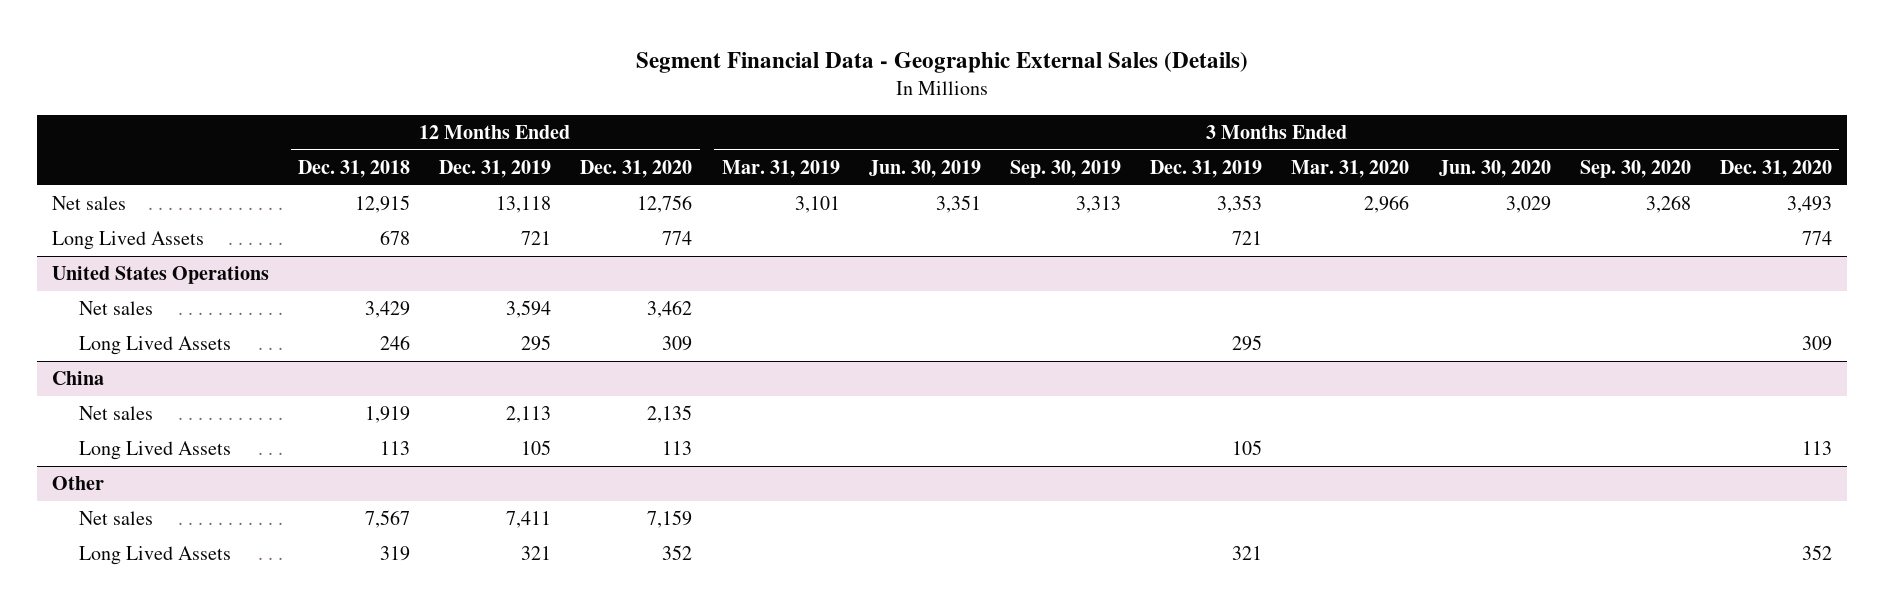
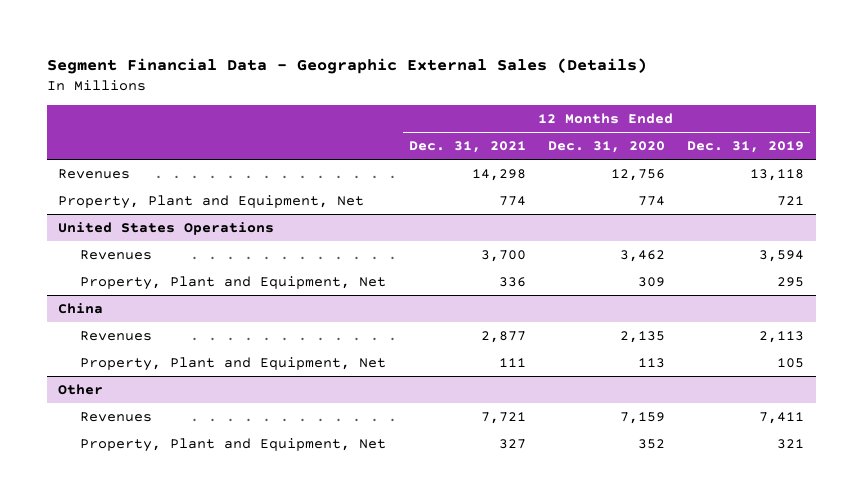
- | 12 Months Ended Dec. 31, 2018 | 12 Months Ended Dec. 31, 2019 | 12 Months Ended Dec. 31, 2020 | 3 Months Ended Mar. 31, 2019 | 3 Months Ended Jun. 30, 2019 | 3 Months Ended Sep. 30, 2019 | 3 Months Ended Dec. 31, 2019 | 3 Months Ended Mar. 31, 2020 | 3 Months Ended Jun. 30, 2020 | 3 Months Ended Sep. 30, 2020 | 3 Months Ended Dec. 31, 2020
+ | 12 Months Ended Dec. 31, 2021 | 12 Months Ended Dec. 31, 2020 | 12 Months Ended Dec. 31, 2019
- Net sales | 12,915 | 13,118 | 12,756 | 3,101 | 3,351 | 3,313 | 3,353 | 2,966 | 3,029 | 3,268 | 3,493
- Long Lived Assets | 678 | 721 | 774 | | | | 721 | | | | 774
+ Revenues | 14,298 | 12,756 | 13,118
+ Property, Plant and Equipment, Net | 774 | 774 | 721
@ United States Operations
- Net sales | 3,429 | 3,594 | 3,462 | | | | | | | |
- Long Lived Assets | 246 | 295 | 309 | | | | 295 | | | | 309
+ Revenues | 3,700 | 3,462 | 3,594
+ Property, Plant and Equipment, Net | 336 | 309 | 295
@ China
- Net sales | 1,919 | 2,113 | 2,135 | | | | | | | |
- Long Lived Assets | 113 | 105 | 113 | | | | 105 | | | | 113
+ Revenues | 2,877 | 2,135 | 2,113
+ Property, Plant and Equipment, Net | 111 | 113 | 105
@ Other
- Net sales | 7,567 | 7,411 | 7,159 | | | | | | | |
- Long Lived Assets | 319 | 321 | 352 | | | | 321 | | | | 352
+ Revenues | 7,721 | 7,159 | 7,411
+ Property, Plant and Equipment, Net | 327 | 352 | 321

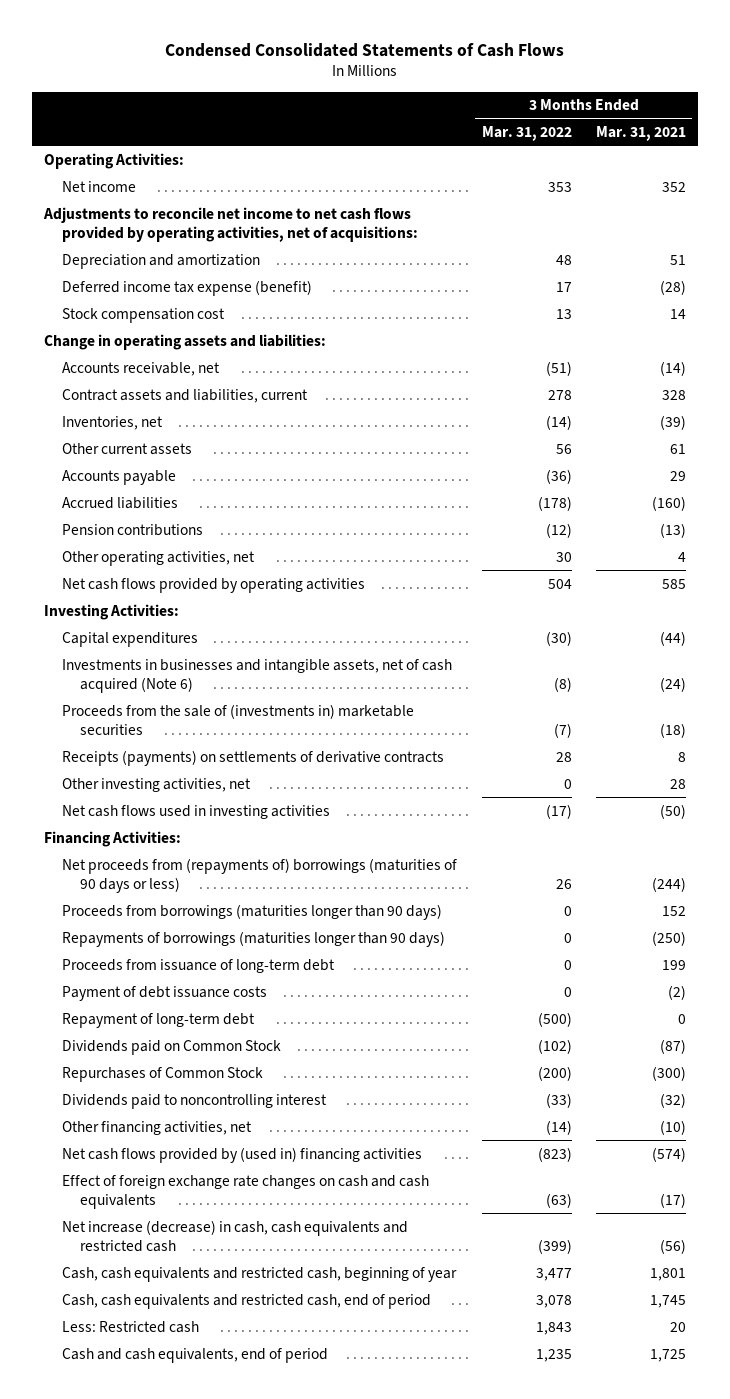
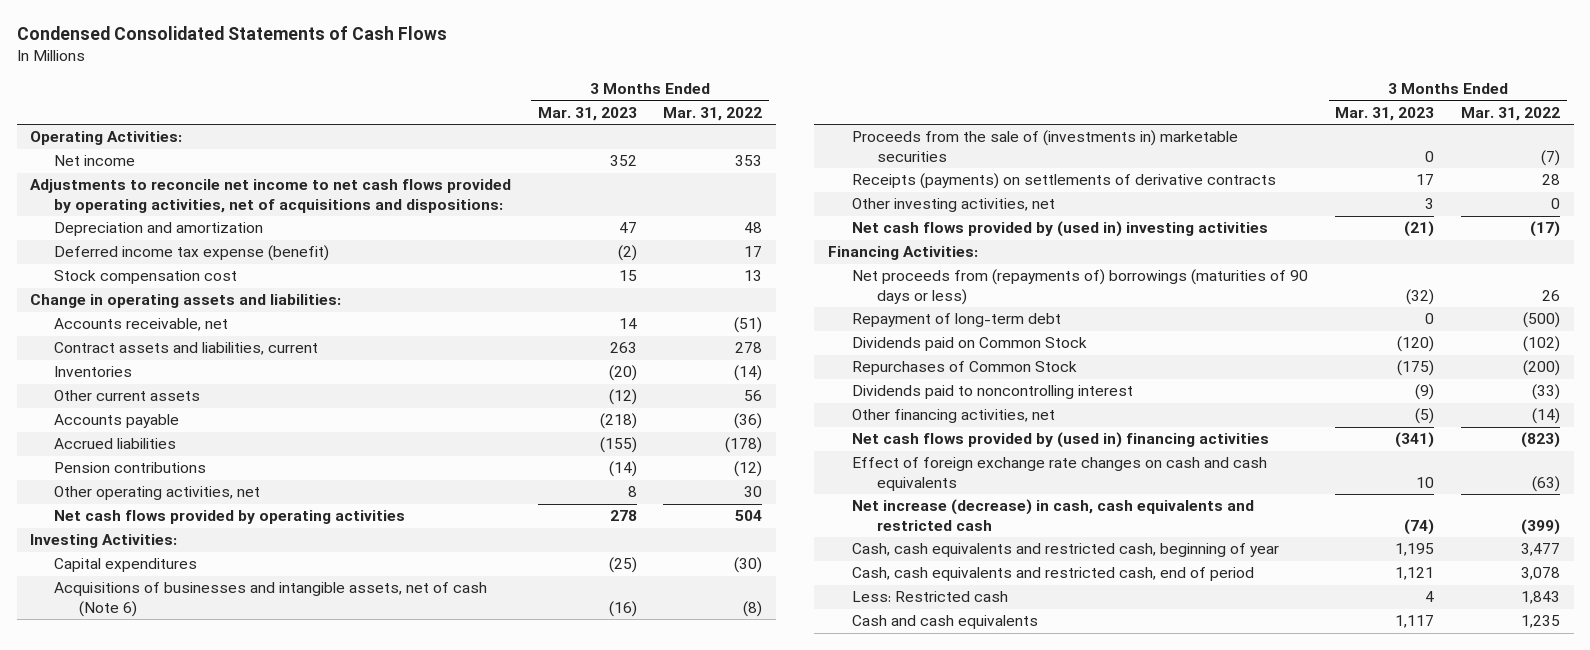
- | 3 Months Ended Mar. 31, 2022 | 3 Months Ended Mar. 31, 2021
+ | 3 Months Ended Mar. 31, 2023 | 3 Months Ended Mar. 31, 2022
- Adjustments to reconcile net income to net cash flows provided by operating activities, net of acquisitions:
+ Adjustments to reconcile net income to net cash flows provided by operating activities, net of acquisitions and dispositions:
- Inventories, net | (14) | (39)
+ Inventories | (20) | (14)
- Investments in businesses and intangible assets, net of cash acquired (Note 6) | (8) | (24)
+ Acquisitions of businesses and intangible assets, net of cash (Note 6) | (16) | (8)
- Net cash flows used in investing activities | (17) | (50)
+ Net cash flows provided by (used in) investing activities | (21) | (17)
- Proceeds from borrowings (maturities longer than 90 days) | 0 | 152
- Repayments of borrowings (maturities longer than 90 days) | 0 | (250)
- Proceeds from issuance of long-term debt | 0 | 199
- Payment of debt issuance costs | 0 | (2)
- Cash and cash equivalents, end of period | 1,235 | 1,725
+ Cash and cash equivalents | 1,117 | 1,235

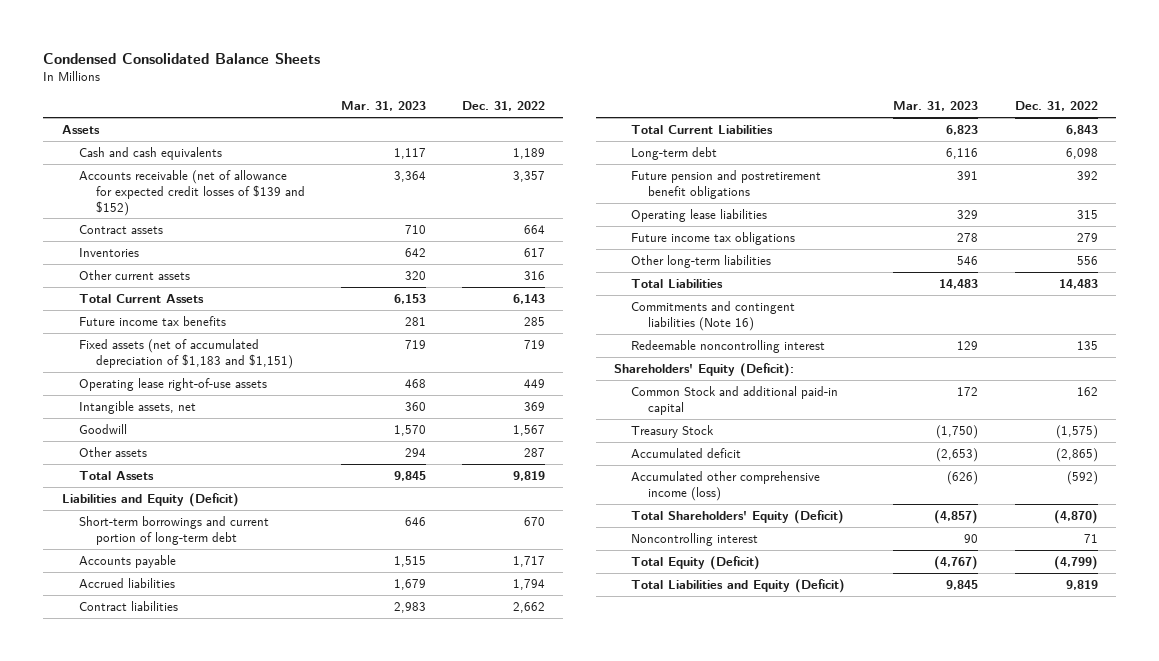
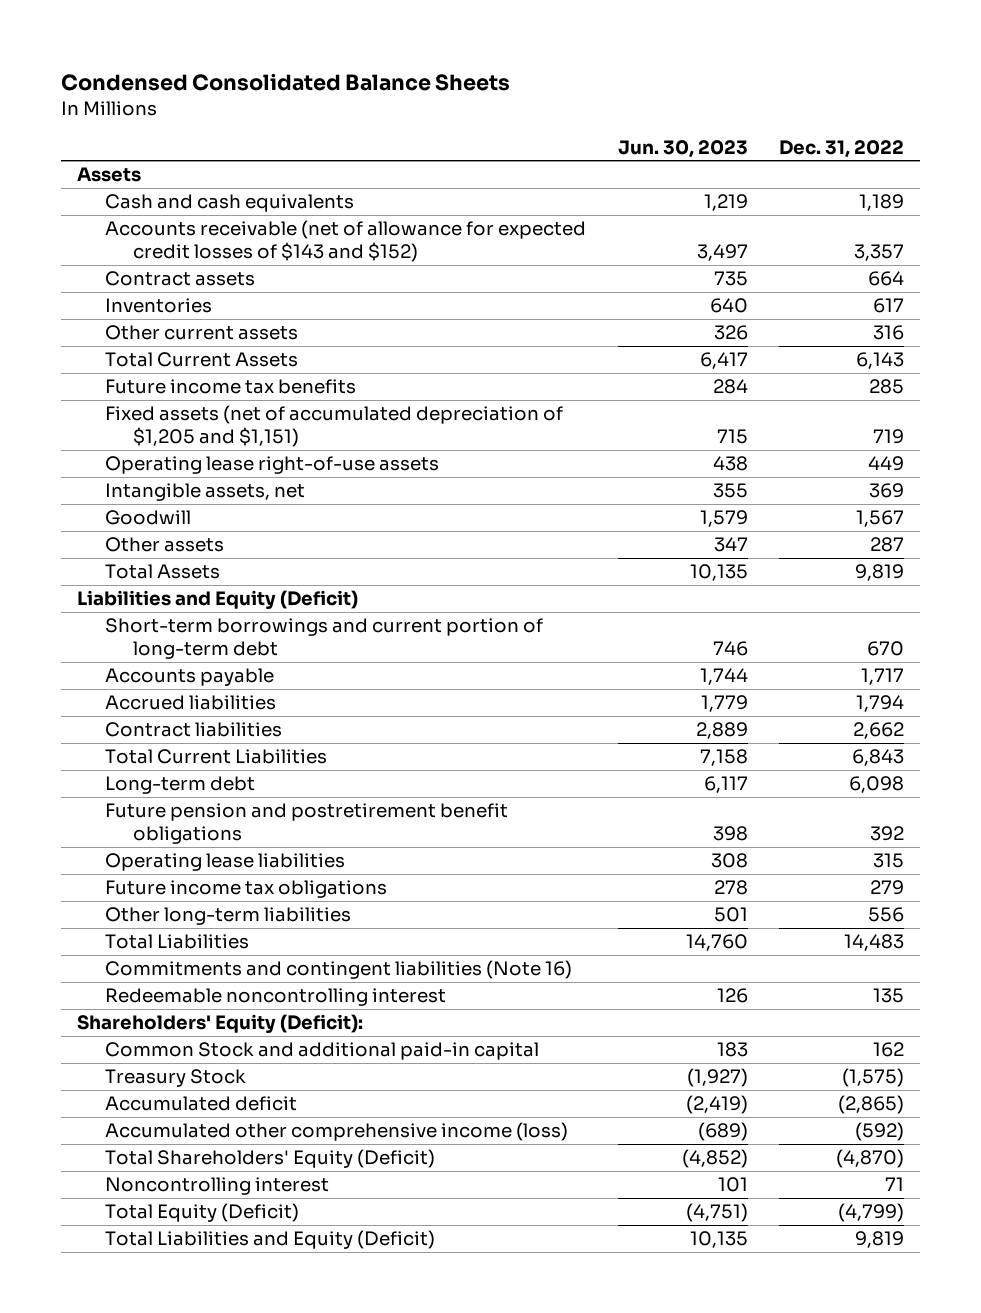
- | Mar. 31, 2023 | Dec. 31, 2022
+ | Jun. 30, 2023 | Dec. 31, 2022
- Accounts receivable (net of allowance for expected credit losses of $139 and $152) | 3,364 | 3,357
+ Accounts receivable (net of allowance for expected credit losses of $143 and $152) | 3,497 | 3,357
- Fixed assets (net of accumulated depreciation of $1,183 and $1,151) | 719 | 719
+ Fixed assets (net of accumulated depreciation of $1,205 and $1,151) | 715 | 719

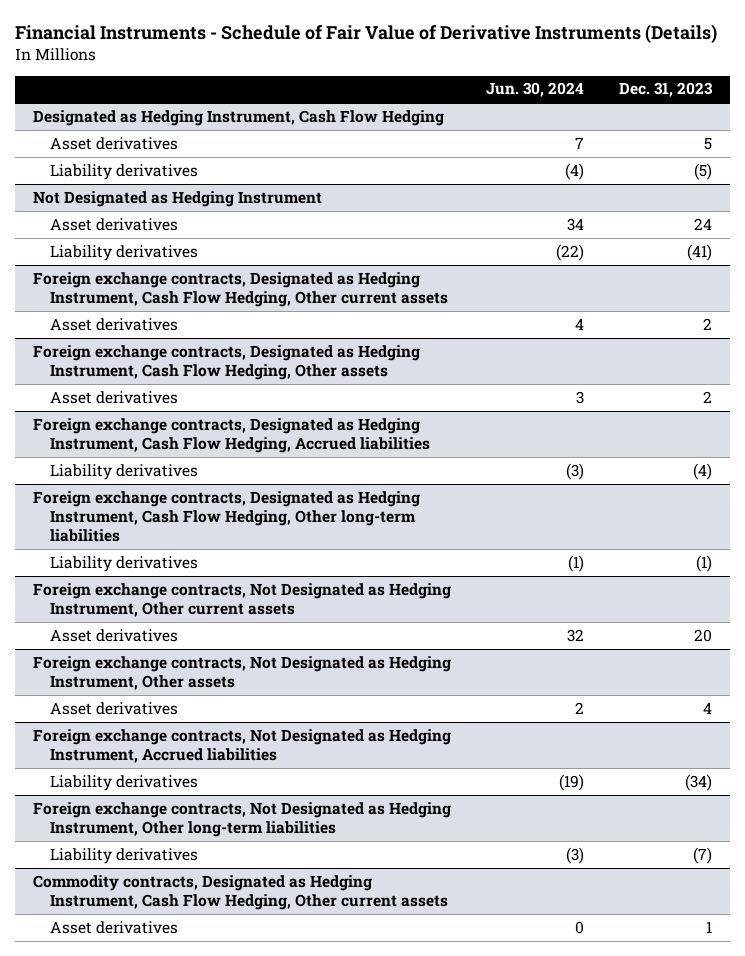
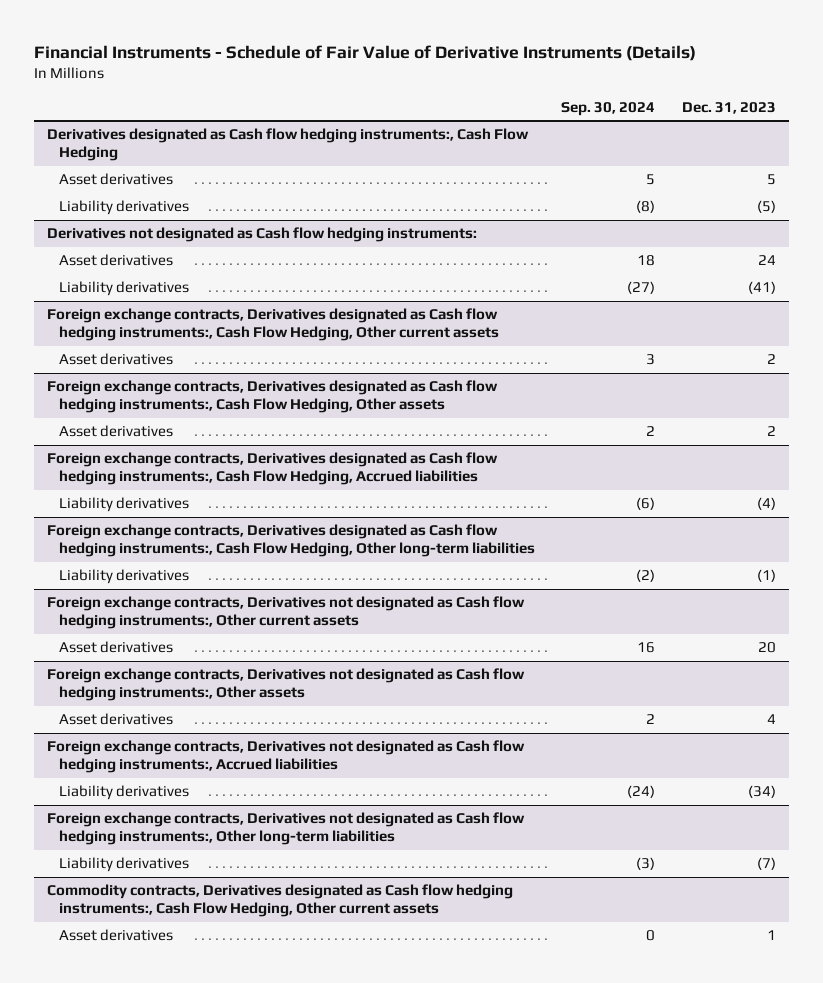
- | Jun. 30, 2024 | Dec. 31, 2023
+ | Sep. 30, 2024 | Dec. 31, 2023
- Designated as Hedging Instrument, Cash Flow Hedging
+ Derivatives designated as Cash flow hedging instruments:, Cash Flow Hedging
- Not Designated as Hedging Instrument
+ Derivatives not designated as Cash flow hedging instruments:
- Foreign exchange contracts, Designated as Hedging Instrument, Cash Flow Hedging, Other current assets
+ Foreign exchange contracts, Derivatives designated as Cash flow hedging instruments:, Cash Flow Hedging, Other current assets
- Foreign exchange contracts, Designated as Hedging Instrument, Cash Flow Hedging, Other assets
+ Foreign exchange contracts, Derivatives designated as Cash flow hedging instruments:, Cash Flow Hedging, Other assets
- Foreign exchange contracts, Designated as Hedging Instrument, Cash Flow Hedging, Accrued liabilities
+ Foreign exchange contracts, Derivatives designated as Cash flow hedging instruments:, Cash Flow Hedging, Accrued liabilities
- Foreign exchange contracts, Designated as Hedging Instrument, Cash Flow Hedging, Other long-term liabilities
+ Foreign exchange contracts, Derivatives designated as Cash flow hedging instruments:, Cash Flow Hedging, Other long-term liabilities
- Foreign exchange contracts, Not Designated as Hedging Instrument, Other current assets
+ Foreign exchange contracts, Derivatives not designated as Cash flow hedging instruments:, Other current assets
- Foreign exchange contracts, Not Designated as Hedging Instrument, Other assets
+ Foreign exchange contracts, Derivatives not designated as Cash flow hedging instruments:, Other assets
- Foreign exchange contracts, Not Designated as Hedging Instrument, Accrued liabilities
+ Foreign exchange contracts, Derivatives not designated as Cash flow hedging instruments:, Accrued liabilities
- Foreign exchange contracts, Not Designated as Hedging Instrument, Other long-term liabilities
+ Foreign exchange contracts, Derivatives not designated as Cash flow hedging instruments:, Other long-term liabilities
- Commodity contracts, Designated as Hedging Instrument, Cash Flow Hedging, Other current assets
+ Commodity contracts, Derivatives designated as Cash flow hedging instruments:, Cash Flow Hedging, Other current assets

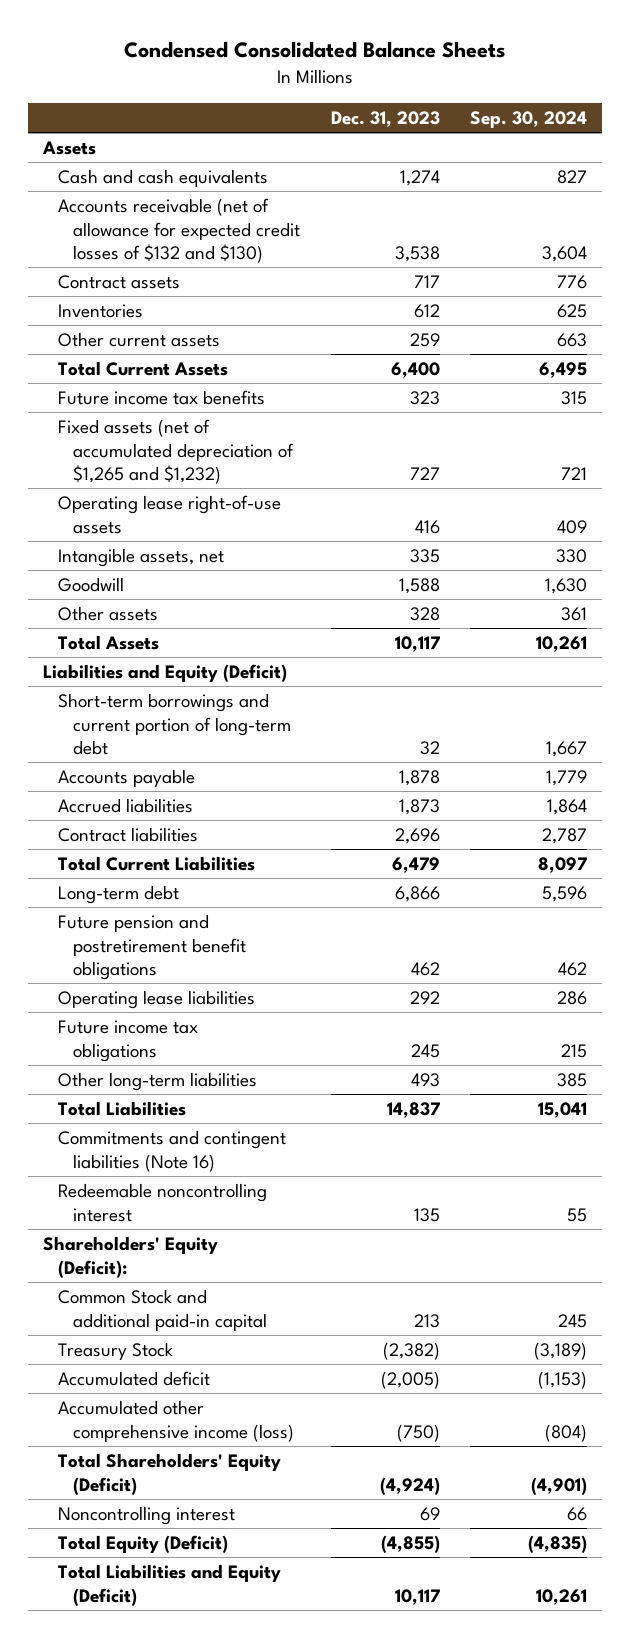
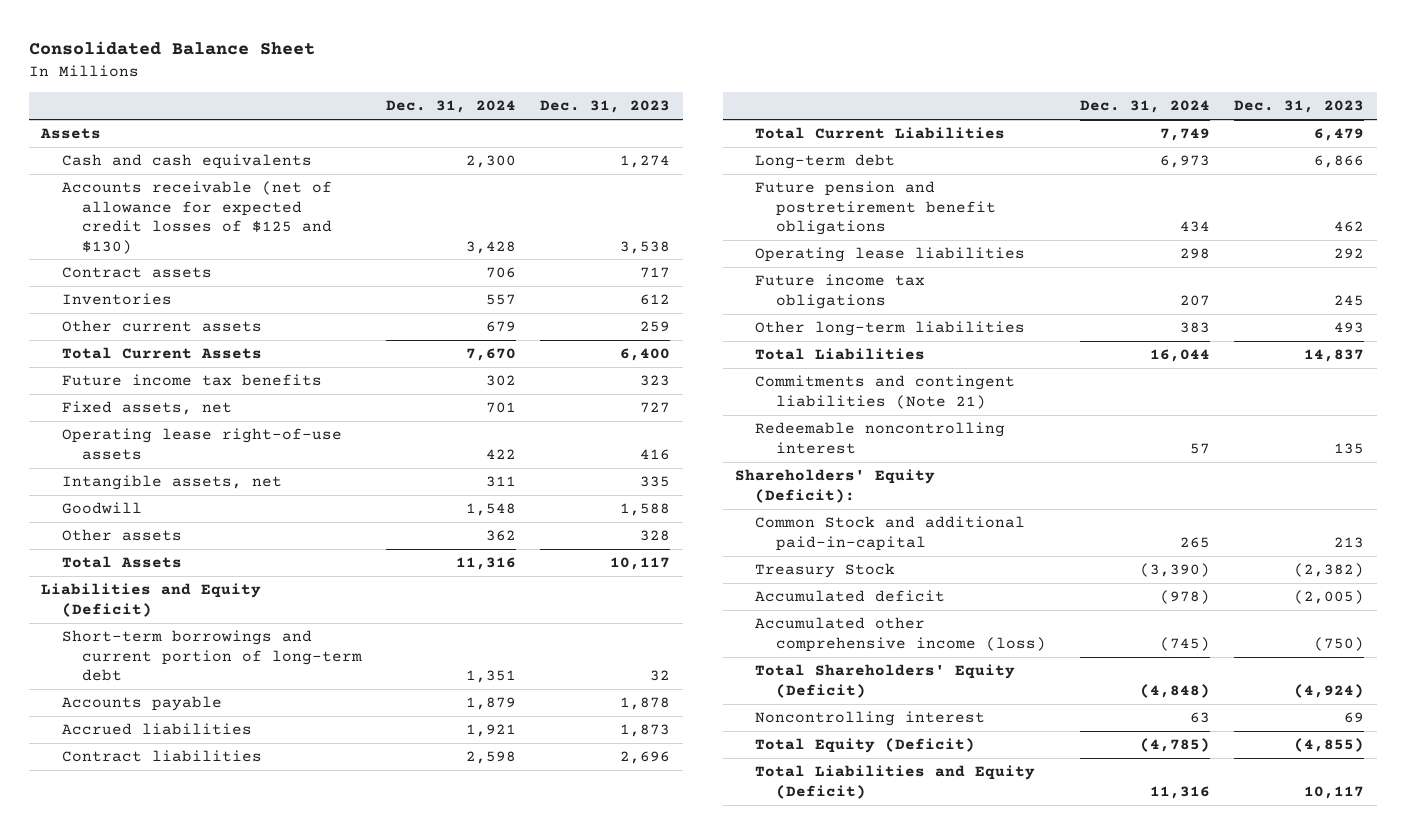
- Condensed Consolidated Balance Sheets
+ Consolidated Balance Sheet
- | Dec. 31, 2023 | Sep. 30, 2024
+ | Dec. 31, 2024 | Dec. 31, 2023
- Accounts receivable (net of allowance for expected credit losses of $132 and $130) | 3,538 | 3,604
+ Accounts receivable (net of allowance for expected credit losses of $125 and $130) | 3,428 | 3,538
- Fixed assets (net of accumulated depreciation of $1,265 and $1,232) | 727 | 721
+ Fixed assets, net | 701 | 727
- Commitments and contingent liabilities (Note 16)
+ Commitments and contingent liabilities (Note 21)
- Common Stock and additional paid-in capital | 213 | 245
+ Common Stock and additional paid-in-capital | 265 | 213

